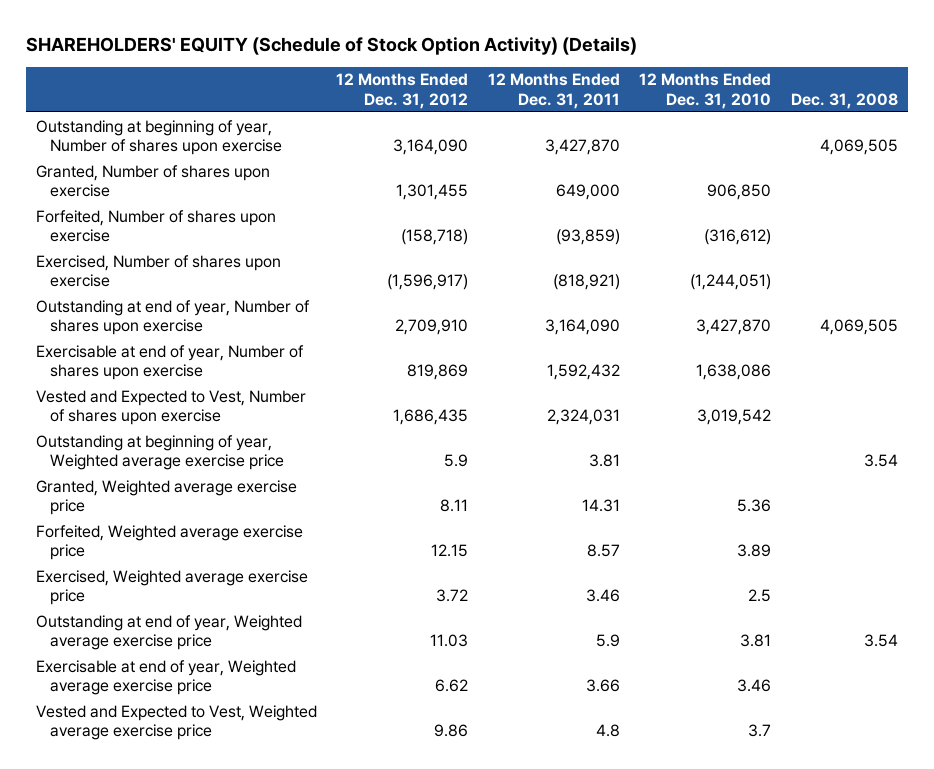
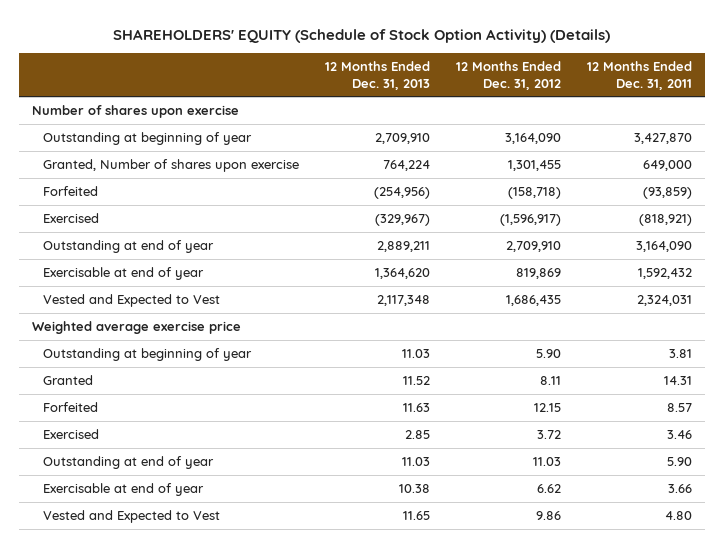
- | 12 Months Ended Dec. 31, 2012 | 12 Months Ended Dec. 31, 2011 | 12 Months Ended Dec. 31, 2010 | Dec. 31, 2008
+ | 12 Months Ended Dec. 31, 2013 | 12 Months Ended Dec. 31, 2012 | 12 Months Ended Dec. 31, 2011
- Outstanding at beginning of year, Number of shares upon exercise | 3,164,090 | 3,427,870 | | 4,069,505
+ Number of shares upon exercise
+ Outstanding at beginning of year | 2,709,910 | 3,164,090 | 3,427,870
- Forfeited, Number of shares upon exercise | (158,718) | (93,859) | (316,612) |
- Exercised, Number of shares upon exercise | (1,596,917) | (818,921) | (1,244,051) |
- Outstanding at end of year, Number of shares upon exercise | 2,709,910 | 3,164,090 | 3,427,870 | 4,069,505
- Exercisable at end of year, Number of shares upon exercise | 819,869 | 1,592,432 | 1,638,086 |
- Vested and Expected to Vest, Number of shares upon exercise | 1,686,435 | 2,324,031 | 3,019,542 |
- Outstanding at beginning of year, Weighted average exercise price | 5.9 | 3.81 | | 3.54
- Granted, Weighted average exercise price | 8.11 | 14.31 | 5.36 |
- Forfeited, Weighted average exercise price | 12.15 | 8.57 | 3.89 |
- Exercised, Weighted average exercise price | 3.72 | 3.46 | 2.5 |
- Outstanding at end of year, Weighted average exercise price | 11.03 | 5.9 | 3.81 | 3.54
- Exercisable at end of year, Weighted average exercise price | 6.62 | 3.66 | 3.46 |
- Vested and Expected to Vest, Weighted average exercise price | 9.86 | 4.8 | 3.7 |
+ Forfeited | (254,956) | (158,718) | (93,859)
+ Exercised | (329,967) | (1,596,917) | (818,921)
+ Outstanding at end of year | 2,889,211 | 2,709,910 | 3,164,090
+ Exercisable at end of year | 1,364,620 | 819,869 | 1,592,432
+ Vested and Expected to Vest | 2,117,348 | 1,686,435 | 2,324,031
+ Weighted average exercise price
+ Outstanding at beginning of year | 11.03 | 5.90 | 3.81
+ Granted | 11.52 | 8.11 | 14.31
+ Forfeited | 11.63 | 12.15 | 8.57
+ Exercised | 2.85 | 3.72 | 3.46
+ Outstanding at end of year | 11.03 | 11.03 | 5.90
+ Exercisable at end of year | 10.38 | 6.62 | 3.66
+ Vested and Expected to Vest | 11.65 | 9.86 | 4.80

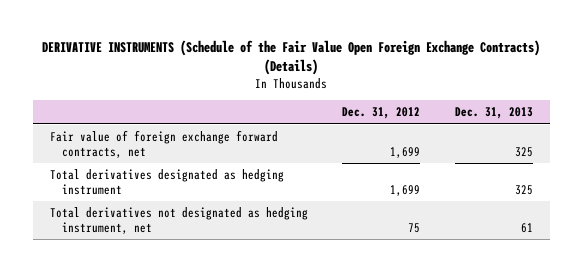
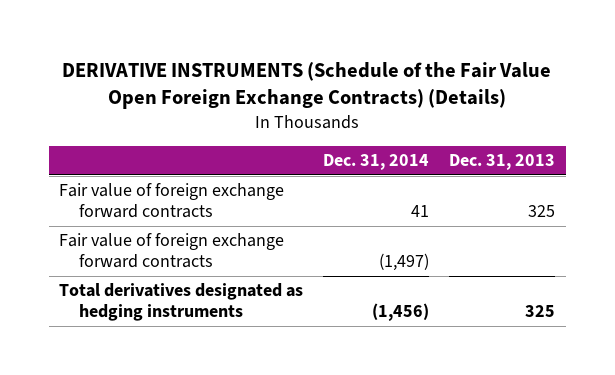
- | Dec. 31, 2012 | Dec. 31, 2013
+ | Dec. 31, 2014 | Dec. 31, 2013
- Fair value of foreign exchange forward contracts, net | 1,699 | 325
- Total derivatives designated as hedging instrument | 1,699 | 325
- Total derivatives not designated as hedging instrument, net | 75 | 61
+ Fair value of foreign exchange forward contracts | 41 | 325
+ Fair value of foreign exchange forward contracts | (1,497) |
+ Total derivatives designated as hedging instruments | (1,456) | 325

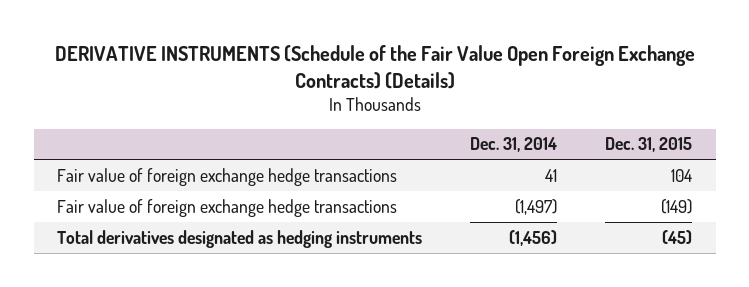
- | Dec. 31, 2014 | Dec. 31, 2013
+ | Dec. 31, 2014 | Dec. 31, 2015
- Fair value of foreign exchange forward contracts | 41 | 325
- Fair value of foreign exchange forward contracts | (1,497) |
+ Fair value of foreign exchange hedge transactions | 41 | 104
+ Fair value of foreign exchange hedge transactions | (1,497) | (149)

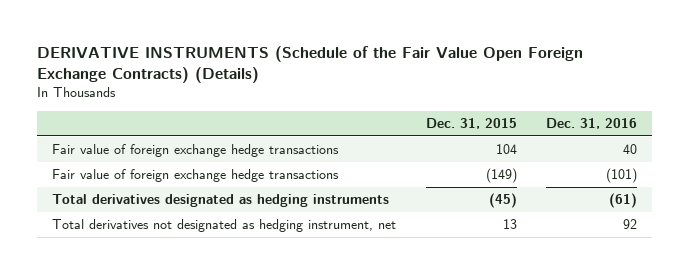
- | Dec. 31, 2014 | Dec. 31, 2015
+ | Dec. 31, 2015 | Dec. 31, 2016
+ Total derivatives not designated as hedging instrument, net | 13 | 92

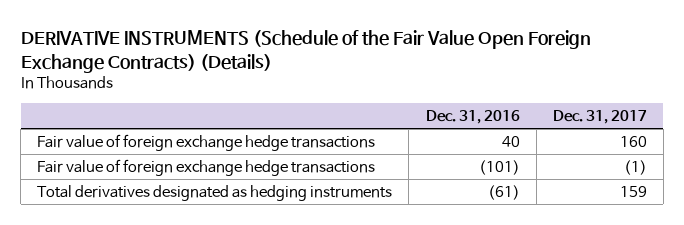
- | Dec. 31, 2015 | Dec. 31, 2016
+ | Dec. 31, 2016 | Dec. 31, 2017
- Total derivatives not designated as hedging instrument, net | 13 | 92

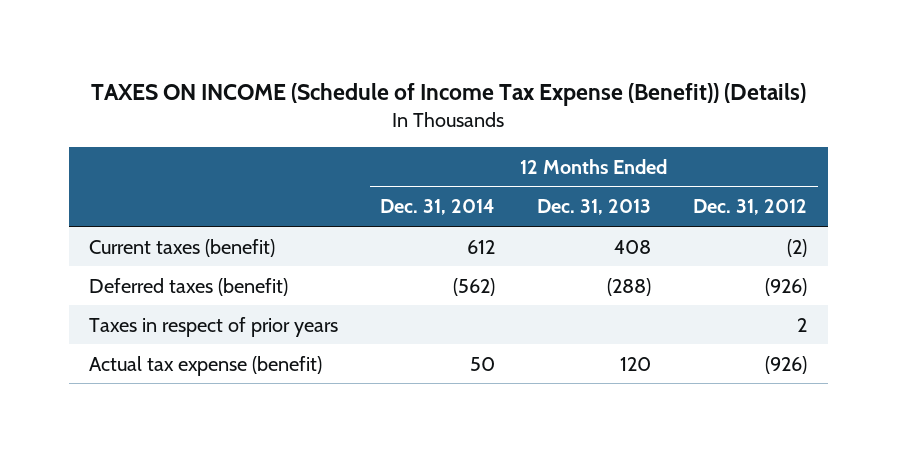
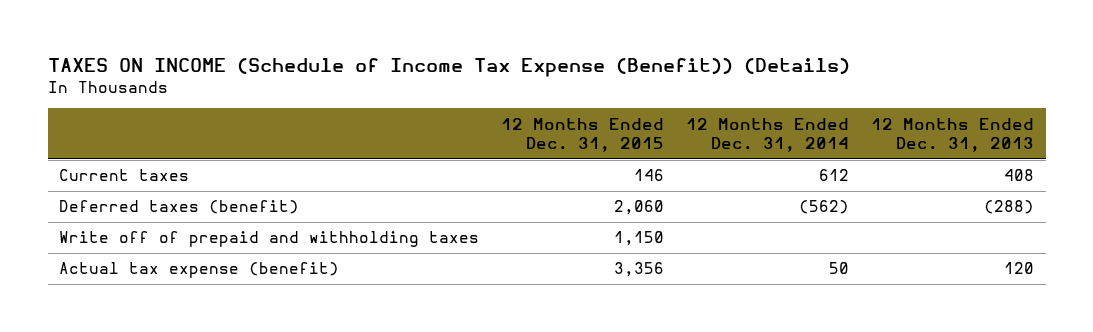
- | 12 Months Ended Dec. 31, 2014 | 12 Months Ended Dec. 31, 2013 | 12 Months Ended Dec. 31, 2012
+ | 12 Months Ended Dec. 31, 2015 | 12 Months Ended Dec. 31, 2014 | 12 Months Ended Dec. 31, 2013
- Current taxes (benefit) | 612 | 408 | (2)
+ Current taxes | 146 | 612 | 408
- Taxes in respect of prior years | | | 2
+ Write off of prepaid and withholding taxes | 1,150 | |

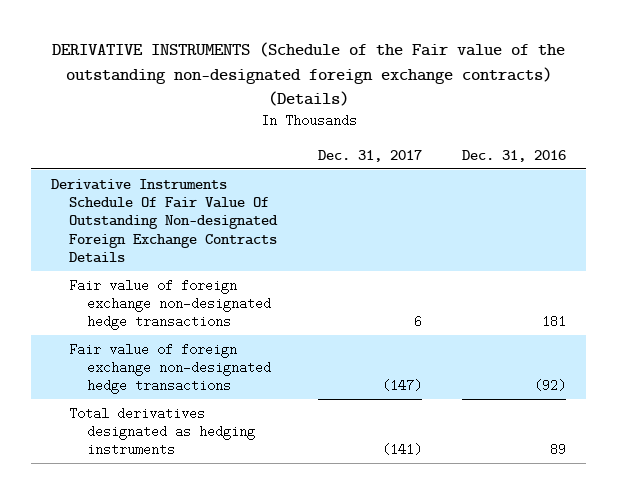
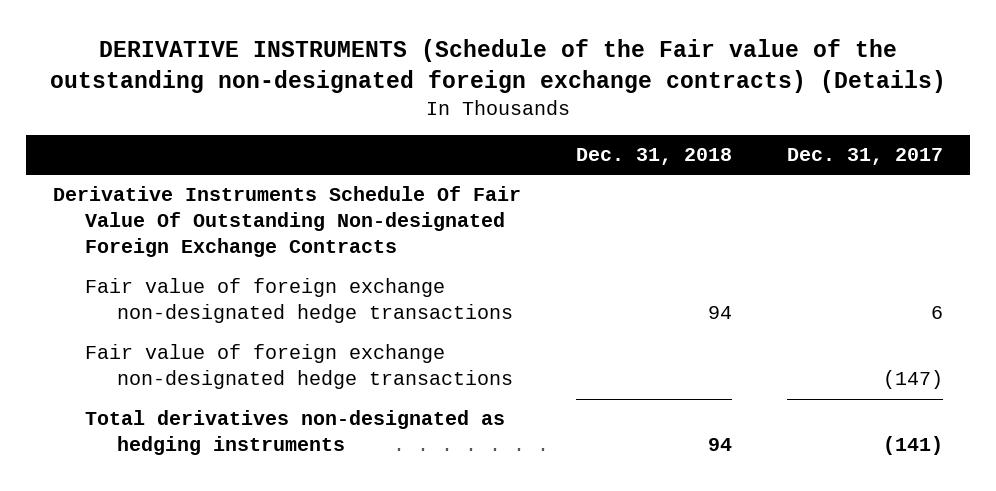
- | Dec. 31, 2017 | Dec. 31, 2016
+ | Dec. 31, 2018 | Dec. 31, 2017
- Derivative Instruments Schedule Of Fair Value Of Outstanding Non-designated Foreign Exchange Contracts Details
+ Derivative Instruments Schedule Of Fair Value Of Outstanding Non-designated Foreign Exchange Contracts
- Total derivatives designated as hedging instruments | (141) | 89
+ Total derivatives non-designated as hedging instruments | 94 | (141)

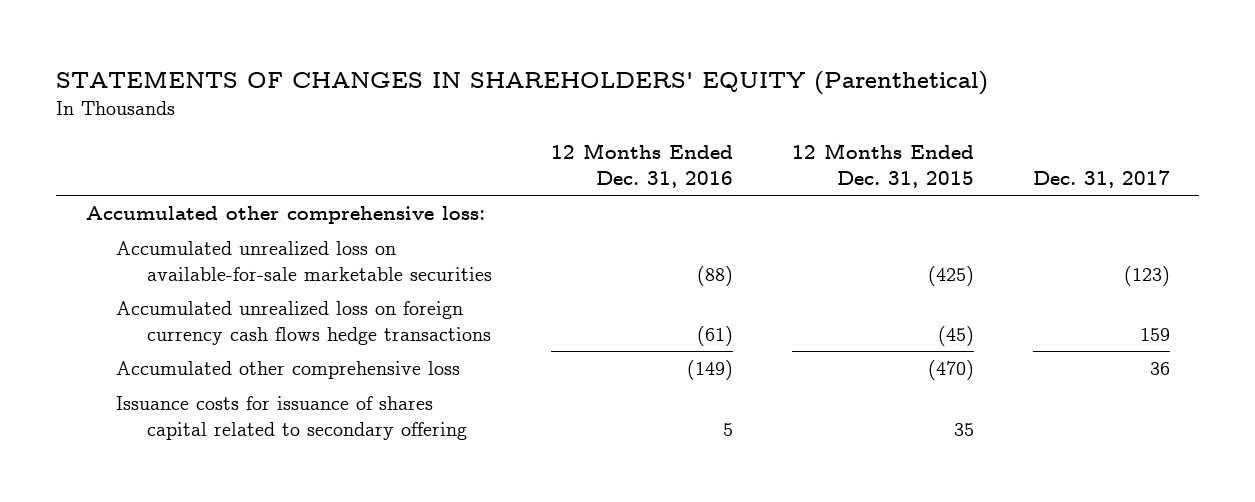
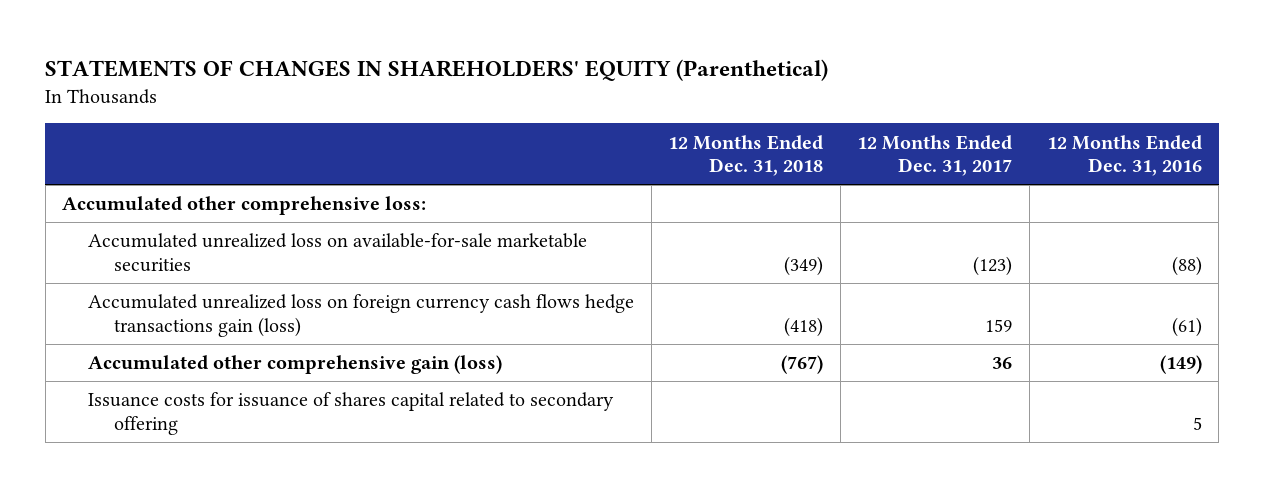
- | 12 Months Ended Dec. 31, 2016 | 12 Months Ended Dec. 31, 2015 | Dec. 31, 2017
+ | 12 Months Ended Dec. 31, 2018 | 12 Months Ended Dec. 31, 2017 | 12 Months Ended Dec. 31, 2016
- Accumulated unrealized loss on foreign currency cash flows hedge transactions | (61) | (45) | 159
- Accumulated other comprehensive loss | (149) | (470) | 36
+ Accumulated unrealized loss on foreign currency cash flows hedge transactions gain (loss) | (418) | 159 | (61)
+ Accumulated other comprehensive gain (loss) | (767) | 36 | (149)

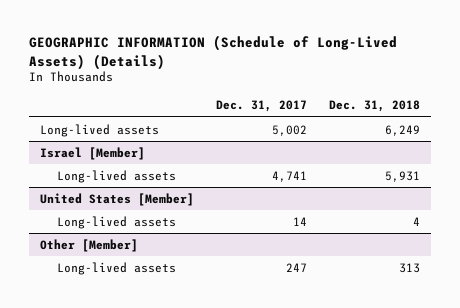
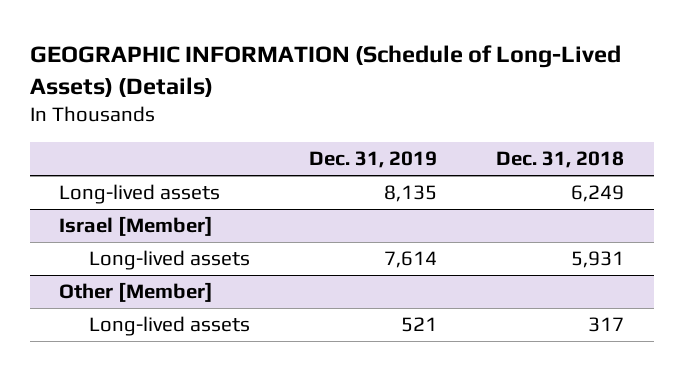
- | Dec. 31, 2017 | Dec. 31, 2018
+ | Dec. 31, 2019 | Dec. 31, 2018
- United States [Member]
- Long-lived assets | 14 | 4
@ Other [Member]
- Long-lived assets | 247 | 313
+ Long-lived assets | 521 | 317

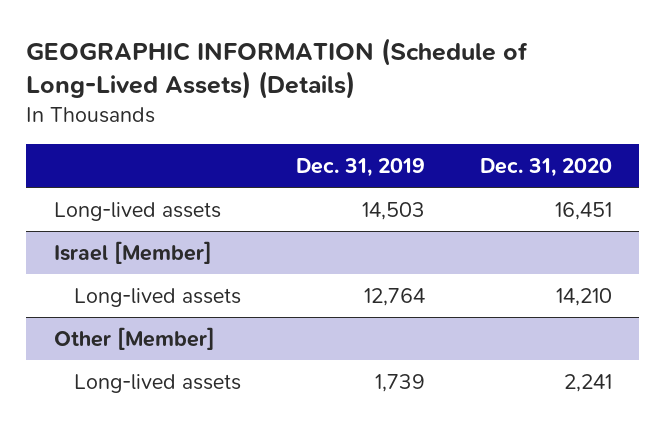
- | Dec. 31, 2019 | Dec. 31, 2018
+ | Dec. 31, 2019 | Dec. 31, 2020
- Long-lived assets | 8,135 | 6,249
+ Long-lived assets | 14,503 | 16,451
@ Israel [Member]
- Long-lived assets | 7,614 | 5,931
+ Long-lived assets | 12,764 | 14,210
@ Other [Member]
- Long-lived assets | 521 | 317
+ Long-lived assets | 1,739 | 2,241

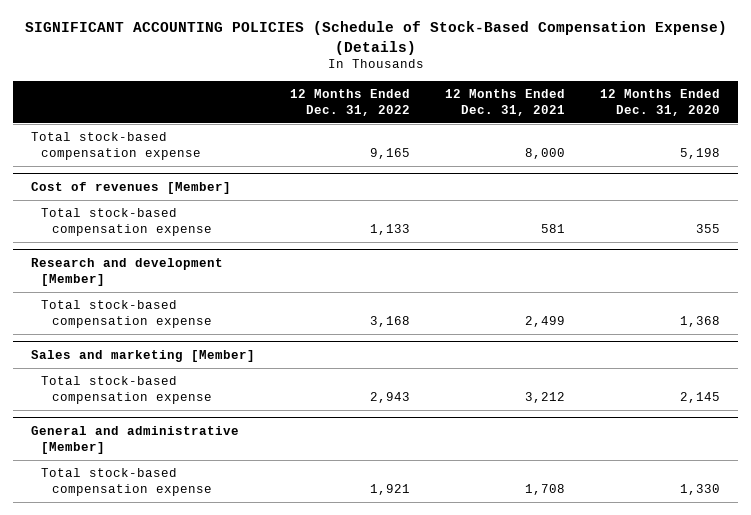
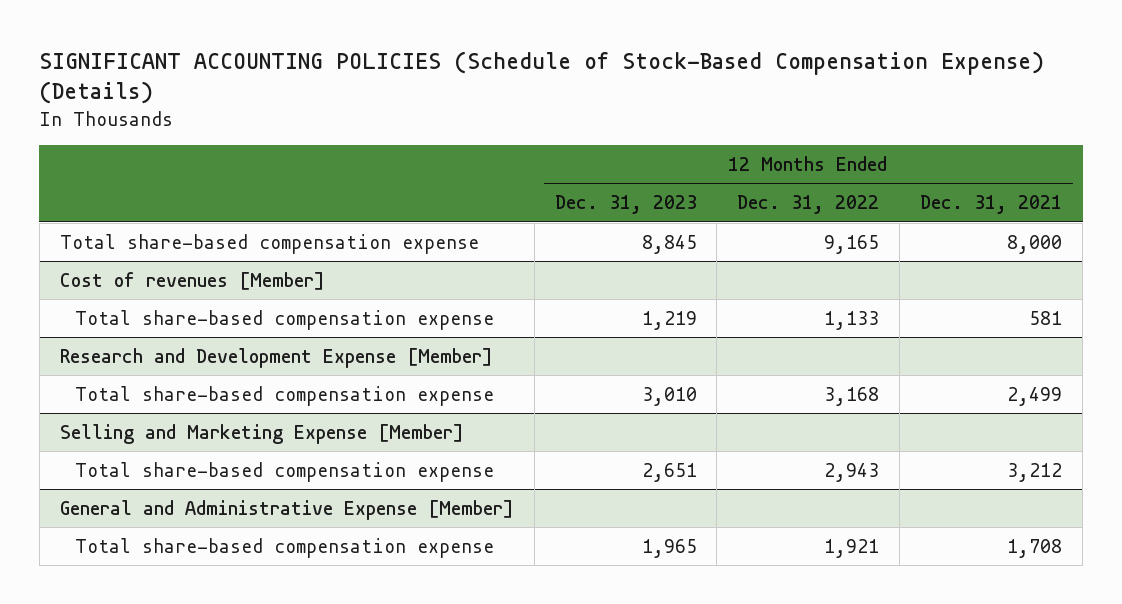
- | 12 Months Ended Dec. 31, 2022 | 12 Months Ended Dec. 31, 2021 | 12 Months Ended Dec. 31, 2020
+ | 12 Months Ended Dec. 31, 2023 | 12 Months Ended Dec. 31, 2022 | 12 Months Ended Dec. 31, 2021
- Total stock-based compensation expense | 9,165 | 8,000 | 5,198
+ Total share-based compensation expense | 8,845 | 9,165 | 8,000
@ Cost of revenues [Member]
- Total stock-based compensation expense | 1,133 | 581 | 355
- Research and development [Member]
- Total stock-based compensation expense | 3,168 | 2,499 | 1,368
- Sales and marketing [Member]
- Total stock-based compensation expense | 2,943 | 3,212 | 2,145
- General and administrative [Member]
- Total stock-based compensation expense | 1,921 | 1,708 | 1,330
@ Cost of revenues [Member]
+ Total share-based compensation expense | 1,219 | 1,133 | 581
+ Research and Development Expense [Member]
+ Total share-based compensation expense | 3,010 | 3,168 | 2,499
+ Selling and Marketing Expense [Member]
+ Total share-based compensation expense | 2,651 | 2,943 | 3,212
+ General and Administrative Expense [Member]
+ Total share-based compensation expense | 1,965 | 1,921 | 1,708

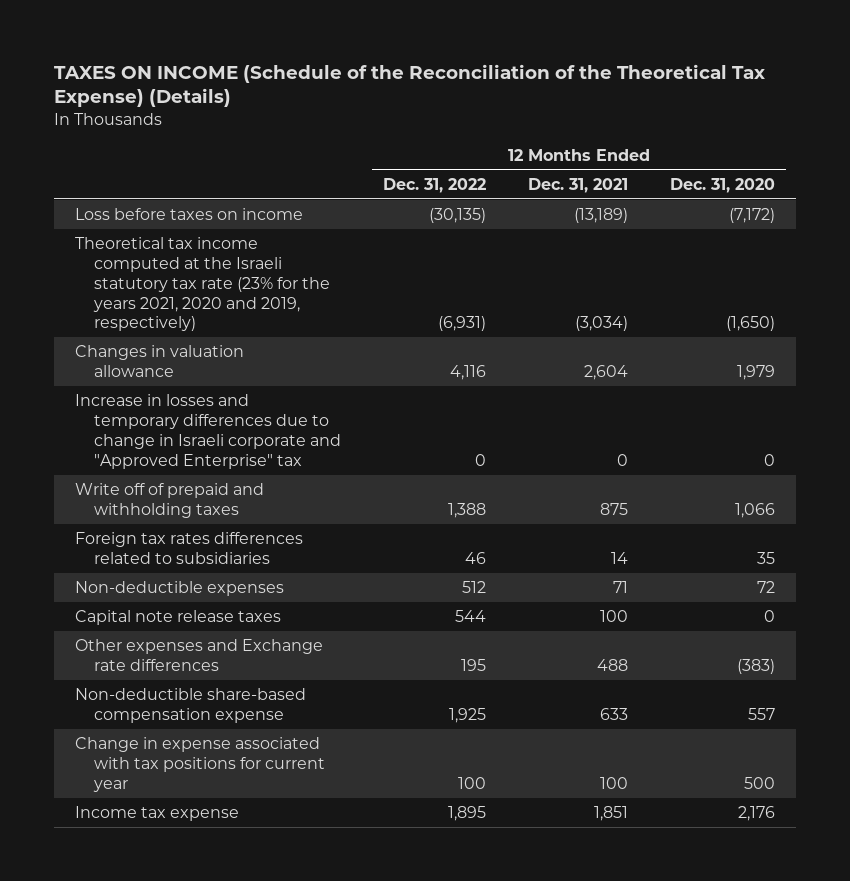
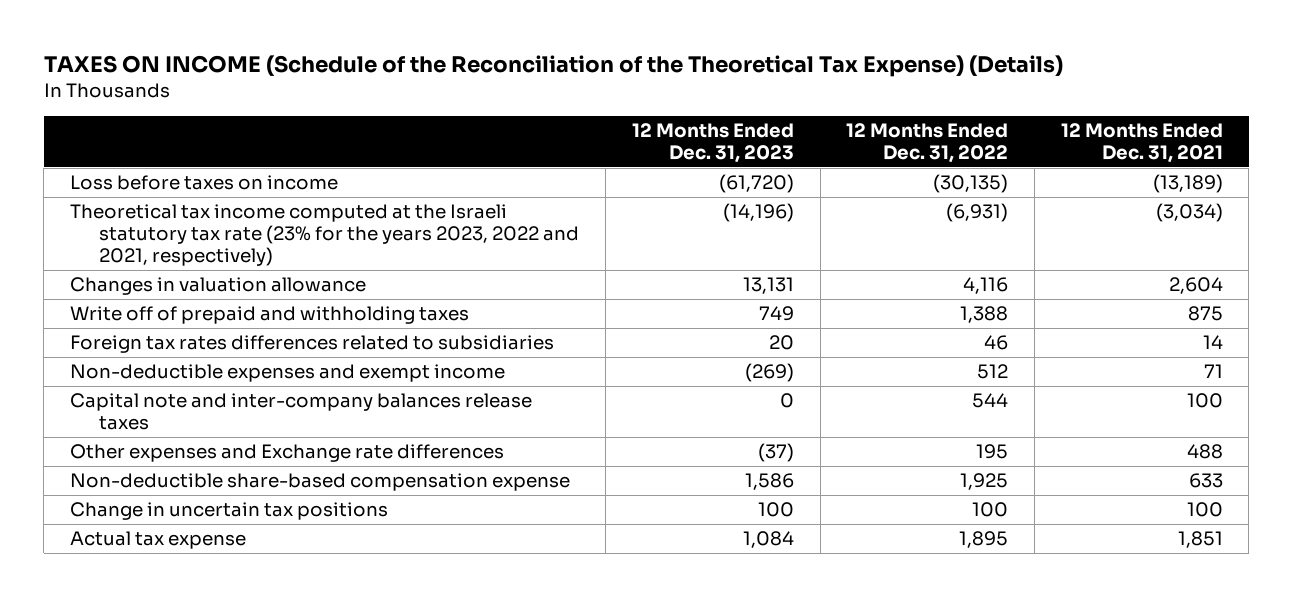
- | 12 Months Ended Dec. 31, 2022 | 12 Months Ended Dec. 31, 2021 | 12 Months Ended Dec. 31, 2020
+ | 12 Months Ended Dec. 31, 2023 | 12 Months Ended Dec. 31, 2022 | 12 Months Ended Dec. 31, 2021
- Theoretical tax income computed at the Israeli statutory tax rate (23% for the years 2021, 2020 and 2019, respectively) | (6,931) | (3,034) | (1,650)
+ Theoretical tax income computed at the Israeli statutory tax rate (23% for the years 2023, 2022 and 2021, respectively) | (14,196) | (6,931) | (3,034)
- Increase in losses and temporary differences due to change in Israeli corporate and "Approved Enterprise" tax | 0 | 0 | 0
- Non-deductible expenses | 512 | 71 | 72
- Capital note release taxes | 544 | 100 | 0
+ Non-deductible expenses and exempt income | (269) | 512 | 71
+ Capital note and inter-company balances release taxes | 0 | 544 | 100
- Change in expense associated with tax positions for current year | 100 | 100 | 500
- Income tax expense | 1,895 | 1,851 | 2,176
+ Change in uncertain tax positions | 100 | 100 | 100
+ Actual tax expense | 1,084 | 1,895 | 1,851

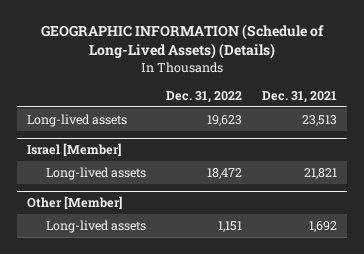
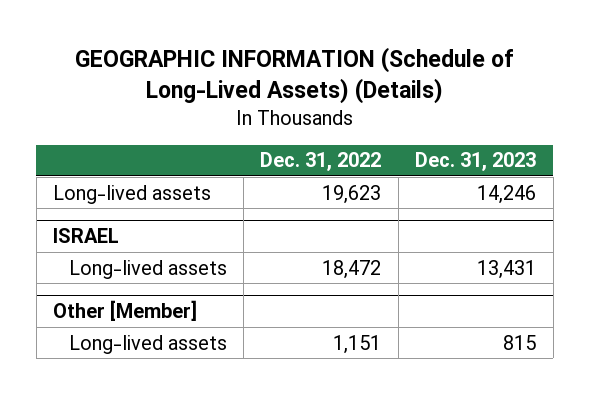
- | Dec. 31, 2022 | Dec. 31, 2021
+ | Dec. 31, 2022 | Dec. 31, 2023
- Israel [Member]
+ ISRAEL

